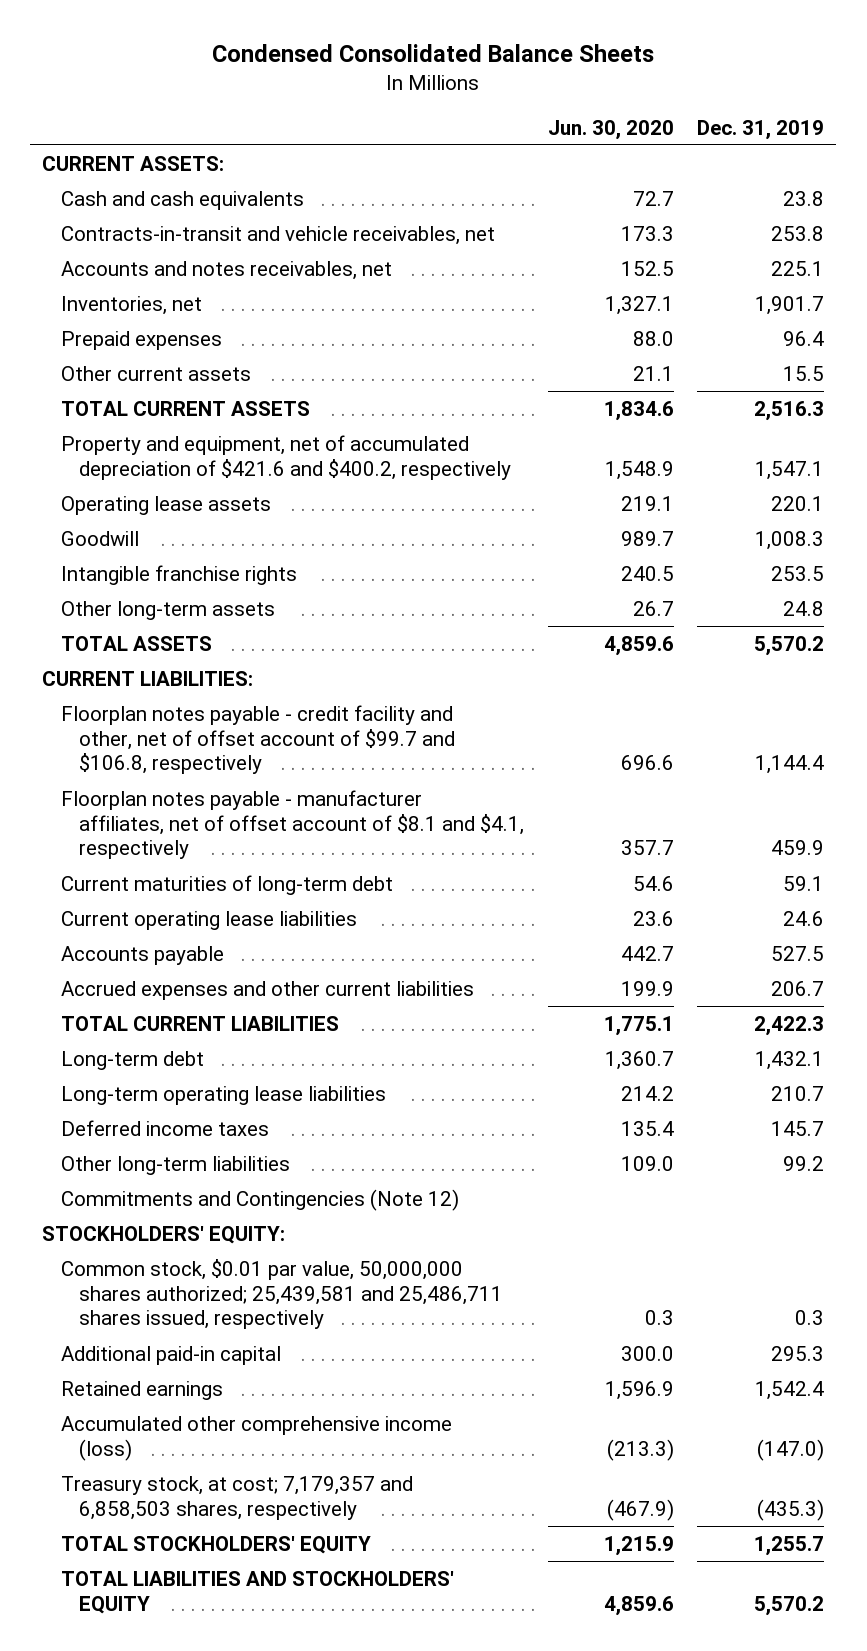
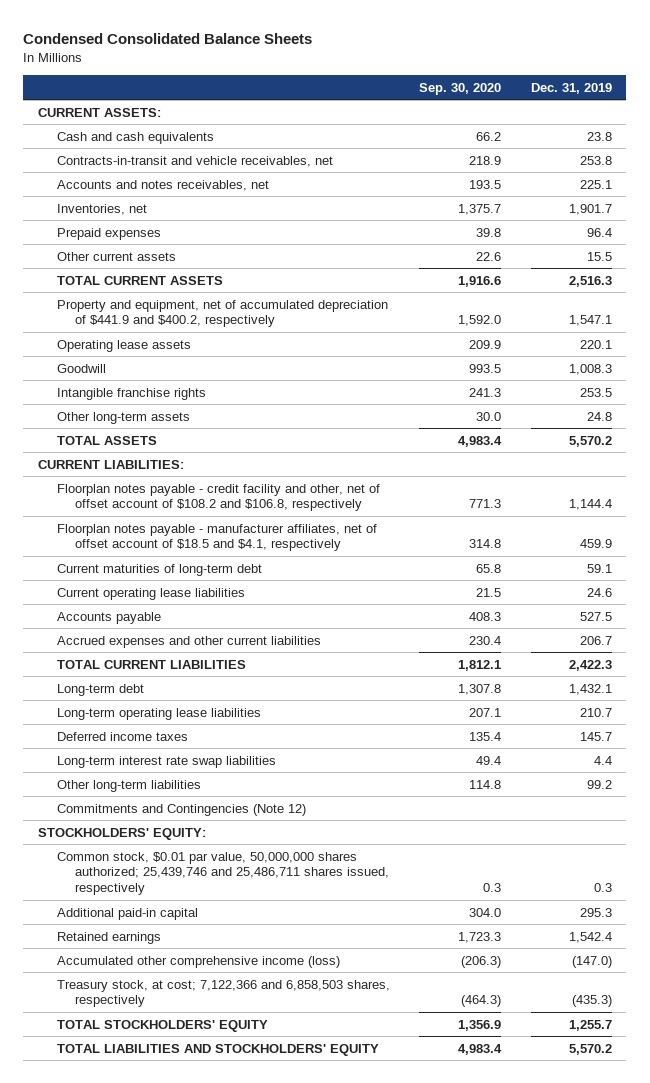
- | Jun. 30, 2020 | Dec. 31, 2019
+ | Sep. 30, 2020 | Dec. 31, 2019
- Property and equipment, net of accumulated depreciation of $421.6 and $400.2, respectively | 1,548.9 | 1,547.1
+ Property and equipment, net of accumulated depreciation of $441.9 and $400.2, respectively | 1,592.0 | 1,547.1
- Floorplan notes payable - credit facility and other, net of offset account of $99.7 and $106.8, respectively | 696.6 | 1,144.4
- Floorplan notes payable - manufacturer affiliates, net of offset account of $8.1 and $4.1, respectively | 357.7 | 459.9
+ Floorplan notes payable - credit facility and other, net of offset account of $108.2 and $106.8, respectively | 771.3 | 1,144.4
+ Floorplan notes payable - manufacturer affiliates, net of offset account of $18.5 and $4.1, respectively | 314.8 | 459.9
+ Long-term interest rate swap liabilities | 49.4 | 4.4
- Common stock, $0.01 par value, 50,000,000 shares authorized; 25,439,581 and 25,486,711 shares issued, respectively | 0.3 | 0.3
+ Common stock, $0.01 par value, 50,000,000 shares authorized; 25,439,746 and 25,486,711 shares issued, respectively | 0.3 | 0.3
- Treasury stock, at cost; 7,179,357 and 6,858,503 shares, respectively | (467.9) | (435.3)
+ Treasury stock, at cost; 7,122,366 and 6,858,503 shares, respectively | (464.3) | (435.3)

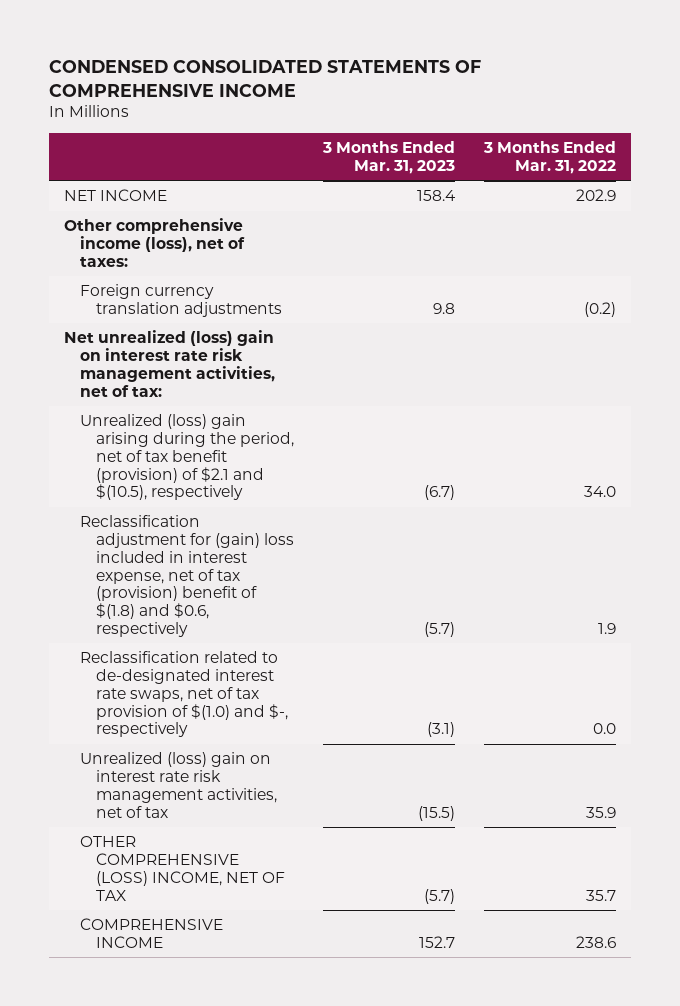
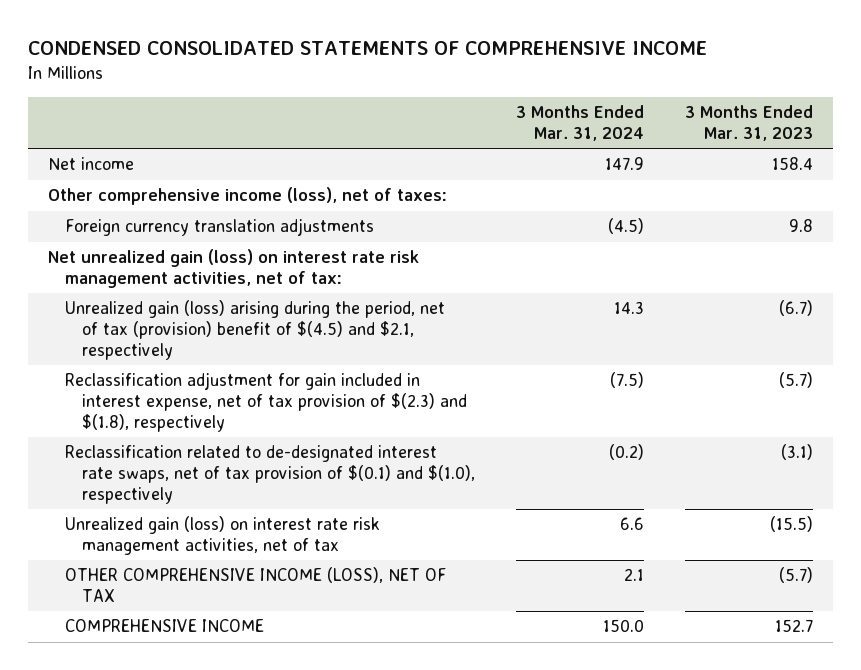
- | 3 Months Ended Mar. 31, 2023 | 3 Months Ended Mar. 31, 2022
+ | 3 Months Ended Mar. 31, 2024 | 3 Months Ended Mar. 31, 2023
- NET INCOME | 158.4 | 202.9
+ Net income | 147.9 | 158.4
- Net unrealized (loss) gain on interest rate risk management activities, net of tax:
- Unrealized (loss) gain arising during the period, net of tax benefit (provision) of $2.1 and $(10.5), respectively | (6.7) | 34.0
- Reclassification adjustment for (gain) loss included in interest expense, net of tax (provision) benefit of $(1.8) and $0.6, respectively | (5.7) | 1.9
- Reclassification related to de-designated interest rate swaps, net of tax provision of $(1.0) and $-, respectively | (3.1) | 0.0
- Unrealized (loss) gain on interest rate risk management activities, net of tax | (15.5) | 35.9
- OTHER COMPREHENSIVE (LOSS) INCOME, NET OF TAX | (5.7) | 35.7
+ Net unrealized gain (loss) on interest rate risk management activities, net of tax:
+ Unrealized gain (loss) arising during the period, net of tax (provision) benefit of $(4.5) and $2.1, respectively | 14.3 | (6.7)
+ Reclassification adjustment for gain included in interest expense, net of tax provision of $(2.3) and $(1.8), respectively | (7.5) | (5.7)
+ Reclassification related to de-designated interest rate swaps, net of tax provision of $(0.1) and $(1.0), respectively | (0.2) | (3.1)
+ Unrealized gain (loss) on interest rate risk management activities, net of tax | 6.6 | (15.5)
+ OTHER COMPREHENSIVE INCOME (LOSS), NET OF TAX | 2.1 | (5.7)

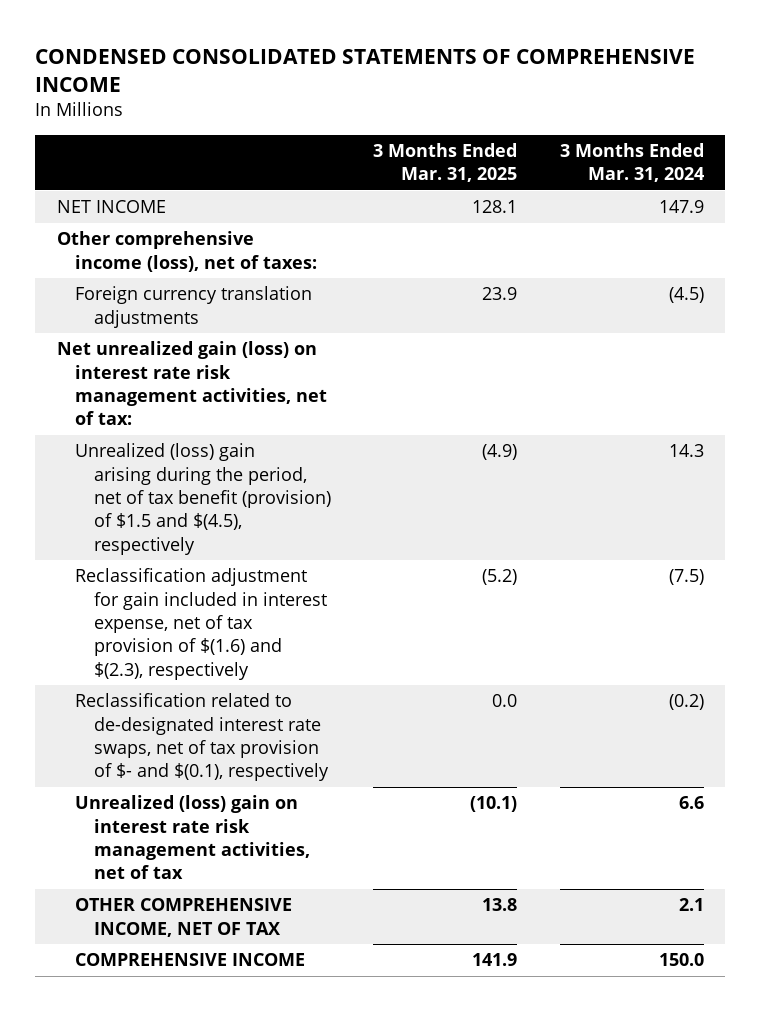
- | 3 Months Ended Mar. 31, 2024 | 3 Months Ended Mar. 31, 2023
+ | 3 Months Ended Mar. 31, 2025 | 3 Months Ended Mar. 31, 2024
- Net income | 147.9 | 158.4
+ NET INCOME | 128.1 | 147.9
- Unrealized gain (loss) arising during the period, net of tax (provision) benefit of $(4.5) and $2.1, respectively | 14.3 | (6.7)
- Reclassification adjustment for gain included in interest expense, net of tax provision of $(2.3) and $(1.8), respectively | (7.5) | (5.7)
- Reclassification related to de-designated interest rate swaps, net of tax provision of $(0.1) and $(1.0), respectively | (0.2) | (3.1)
- Unrealized gain (loss) on interest rate risk management activities, net of tax | 6.6 | (15.5)
- OTHER COMPREHENSIVE INCOME (LOSS), NET OF TAX | 2.1 | (5.7)
+ Unrealized (loss) gain arising during the period, net of tax benefit (provision) of $1.5 and $(4.5), respectively | (4.9) | 14.3
+ Reclassification adjustment for gain included in interest expense, net of tax provision of $(1.6) and $(2.3), respectively | (5.2) | (7.5)
+ Reclassification related to de-designated interest rate swaps, net of tax provision of $- and $(0.1), respectively | 0.0 | (0.2)
+ Unrealized (loss) gain on interest rate risk management activities, net of tax | (10.1) | 6.6
+ OTHER COMPREHENSIVE INCOME, NET OF TAX | 13.8 | 2.1

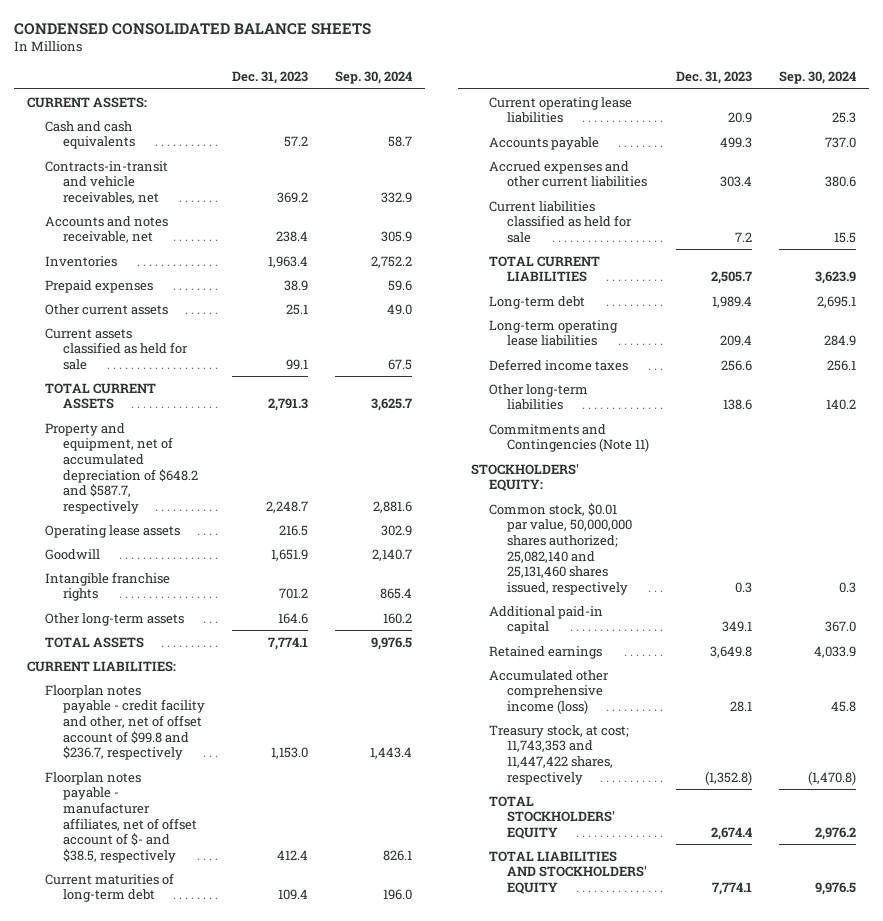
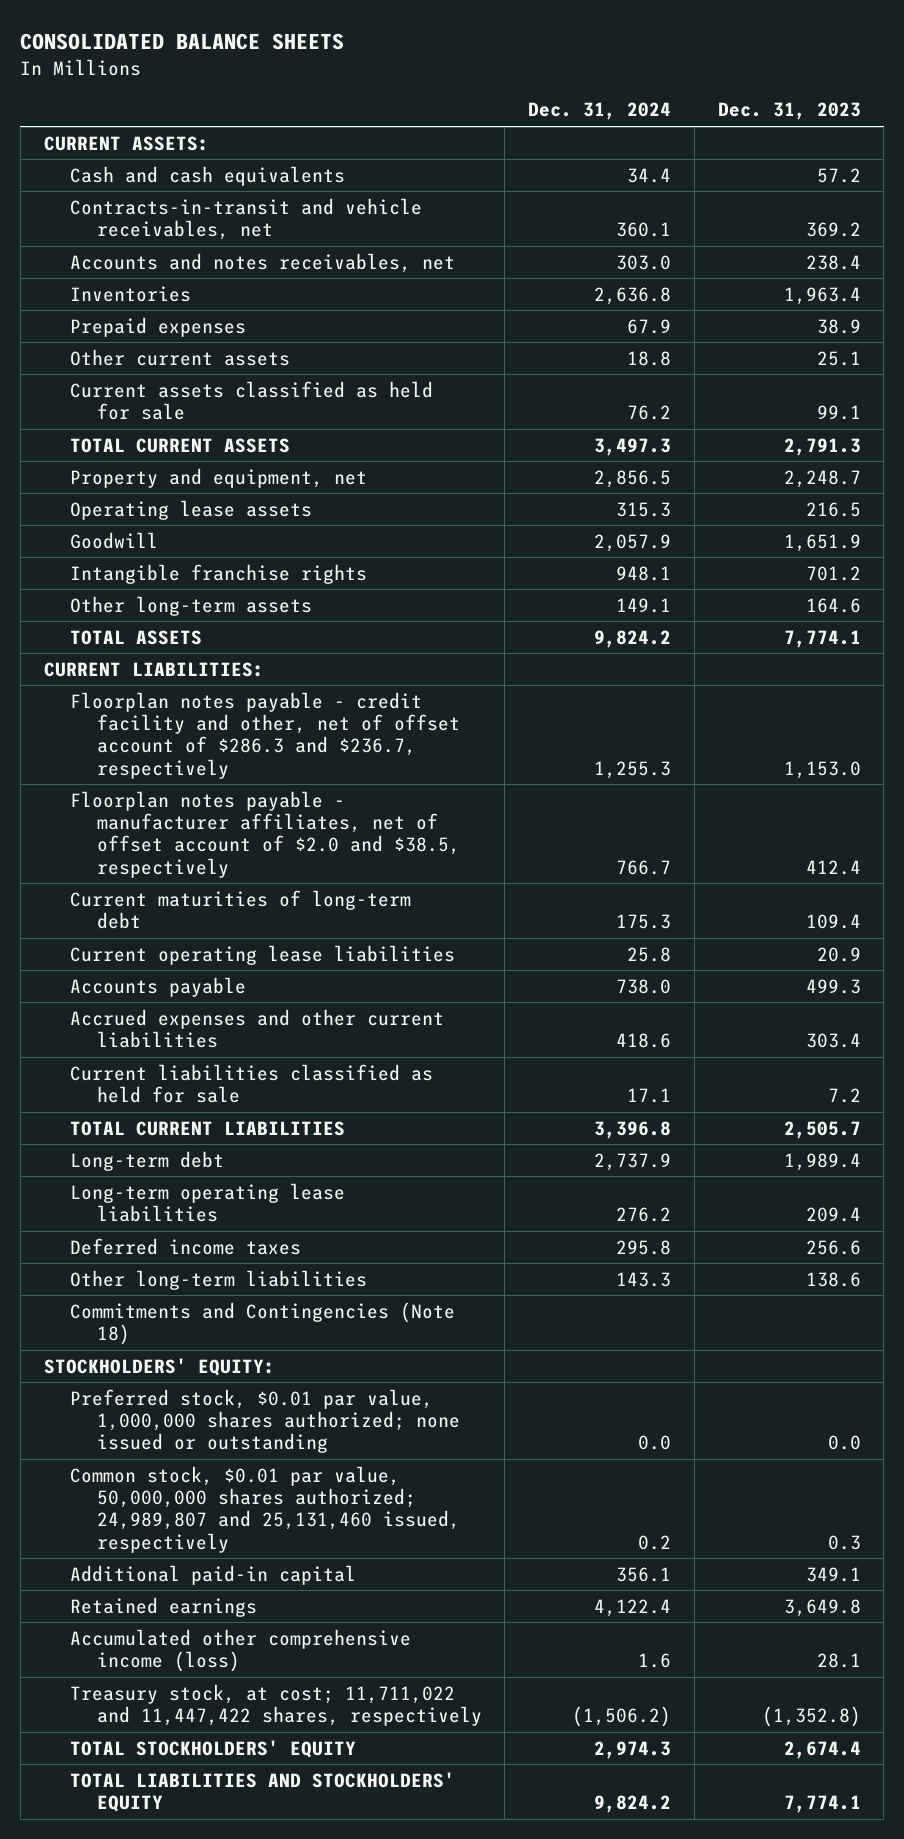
- CONDENSED CONSOLIDATED BALANCE SHEETS
+ CONSOLIDATED BALANCE SHEETS
- | Dec. 31, 2023 | Sep. 30, 2024
+ | Dec. 31, 2024 | Dec. 31, 2023
- Accounts and notes receivable, net | 238.4 | 305.9
+ Accounts and notes receivables, net | 303.0 | 238.4
- Property and equipment, net of accumulated depreciation of $648.2 and $587.7, respectively | 2,248.7 | 2,881.6
+ Property and equipment, net | 2,856.5 | 2,248.7
- Floorplan notes payable - credit facility and other, net of offset account of $99.8 and $236.7, respectively | 1,153.0 | 1,443.4
- Floorplan notes payable - manufacturer affiliates, net of offset account of $- and $38.5, respectively | 412.4 | 826.1
+ Floorplan notes payable - credit facility and other, net of offset account of $286.3 and $236.7, respectively | 1,255.3 | 1,153.0
+ Floorplan notes payable - manufacturer affiliates, net of offset account of $2.0 and $38.5, respectively | 766.7 | 412.4
- Commitments and Contingencies (Note 11)
+ Commitments and Contingencies (Note 18)
- Common stock, $0.01 par value, 50,000,000 shares authorized; 25,082,140 and 25,131,460 shares issued, respectively | 0.3 | 0.3
+ Preferred stock, $0.01 par value, 1,000,000 shares authorized; none issued or outstanding | 0.0 | 0.0
+ Common stock, $0.01 par value, 50,000,000 shares authorized; 24,989,807 and 25,131,460 issued, respectively | 0.2 | 0.3
- Treasury stock, at cost; 11,743,353 and 11,447,422 shares, respectively | (1,352.8) | (1,470.8)
+ Treasury stock, at cost; 11,711,022 and 11,447,422 shares, respectively | (1,506.2) | (1,352.8)

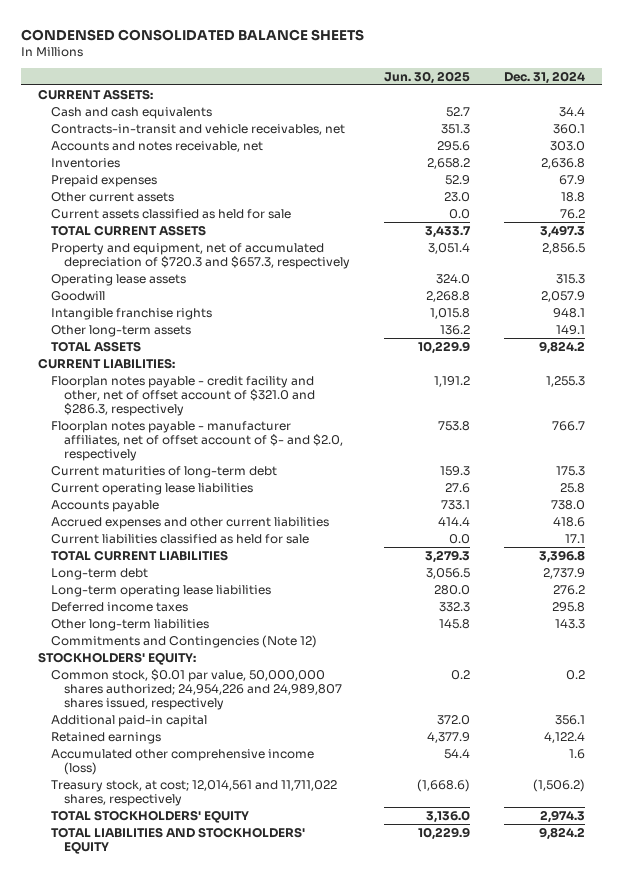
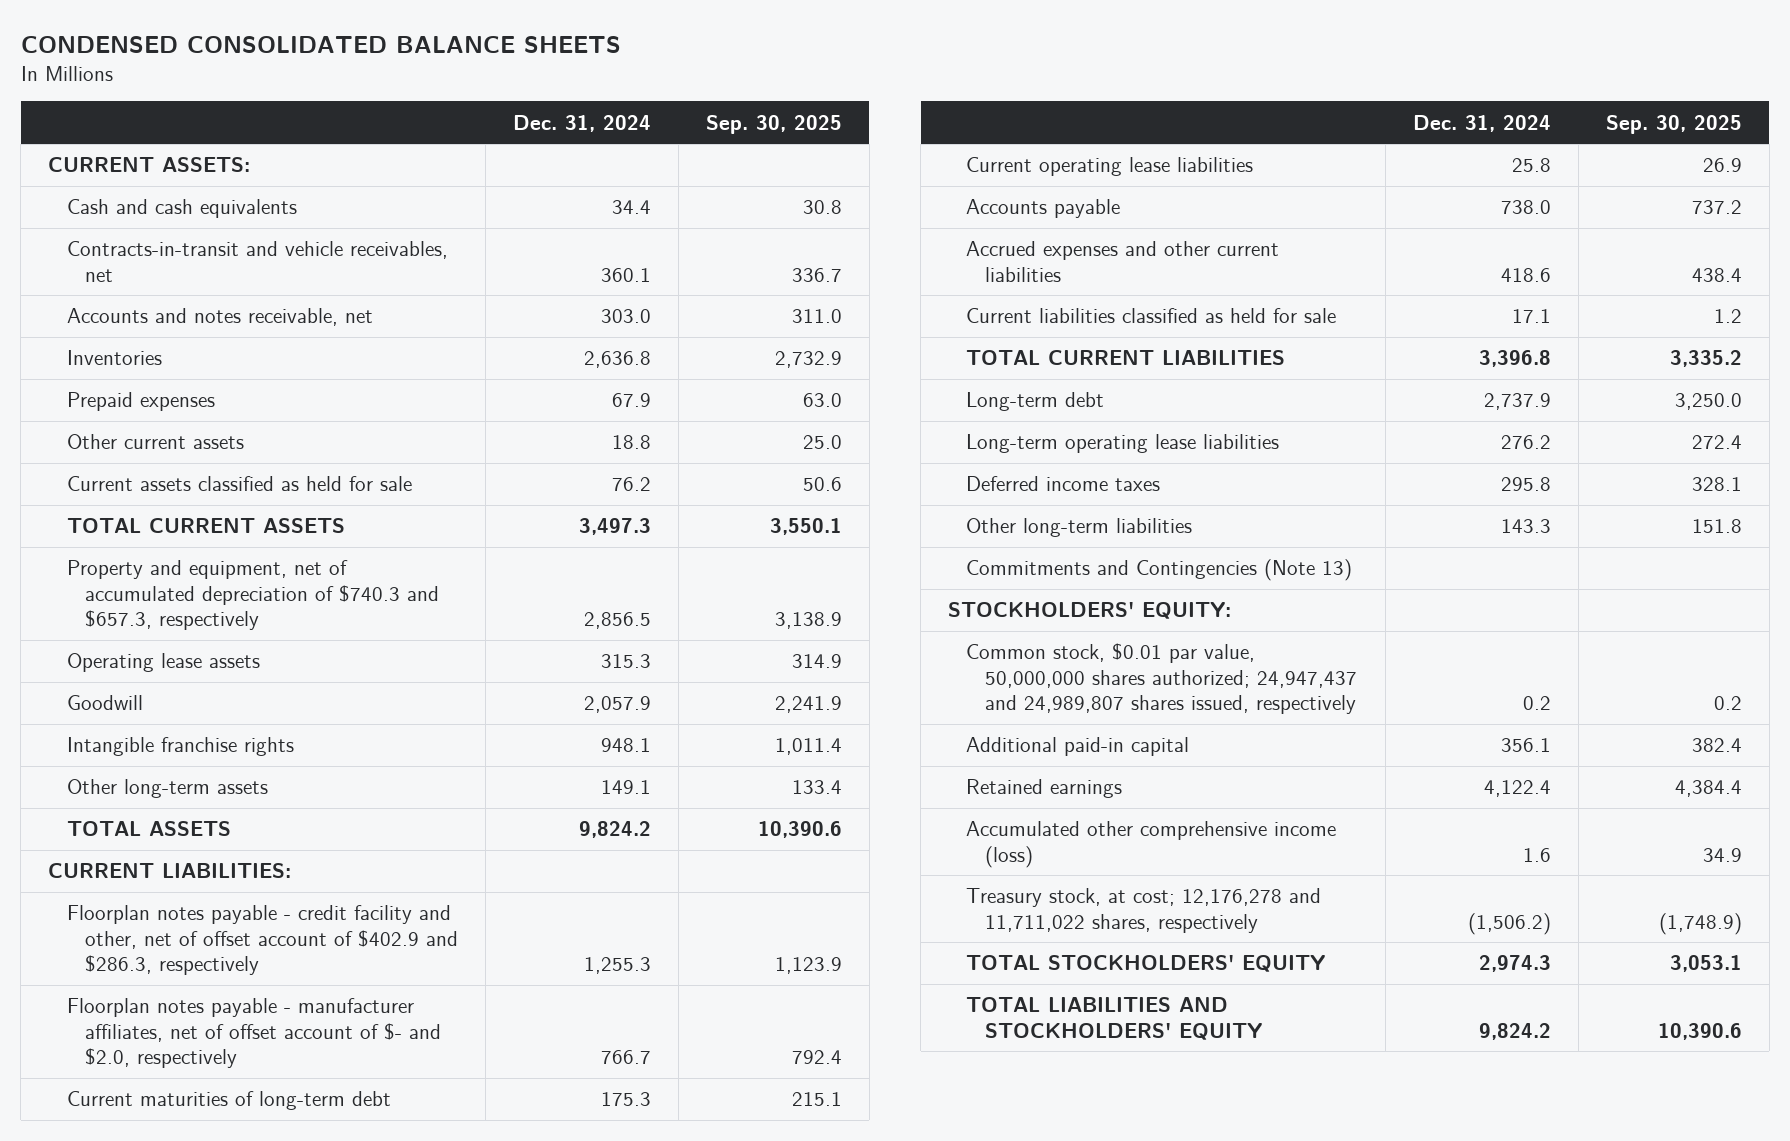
- | Jun. 30, 2025 | Dec. 31, 2024
+ | Dec. 31, 2024 | Sep. 30, 2025
- Property and equipment, net of accumulated depreciation of $720.3 and $657.3, respectively | 3,051.4 | 2,856.5
+ Property and equipment, net of accumulated depreciation of $740.3 and $657.3, respectively | 2,856.5 | 3,138.9
- Floorplan notes payable - credit facility and other, net of offset account of $321.0 and $286.3, respectively | 1,191.2 | 1,255.3
+ Floorplan notes payable - credit facility and other, net of offset account of $402.9 and $286.3, respectively | 1,255.3 | 1,123.9
- Commitments and Contingencies (Note 12)
+ Commitments and Contingencies (Note 13)
- Common stock, $0.01 par value, 50,000,000 shares authorized; 24,954,226 and 24,989,807 shares issued, respectively | 0.2 | 0.2
+ Common stock, $0.01 par value, 50,000,000 shares authorized; 24,947,437 and 24,989,807 shares issued, respectively | 0.2 | 0.2
- Treasury stock, at cost; 12,014,561 and 11,711,022 shares, respectively | (1,668.6) | (1,506.2)
+ Treasury stock, at cost; 12,176,278 and 11,711,022 shares, respectively | (1,506.2) | (1,748.9)

